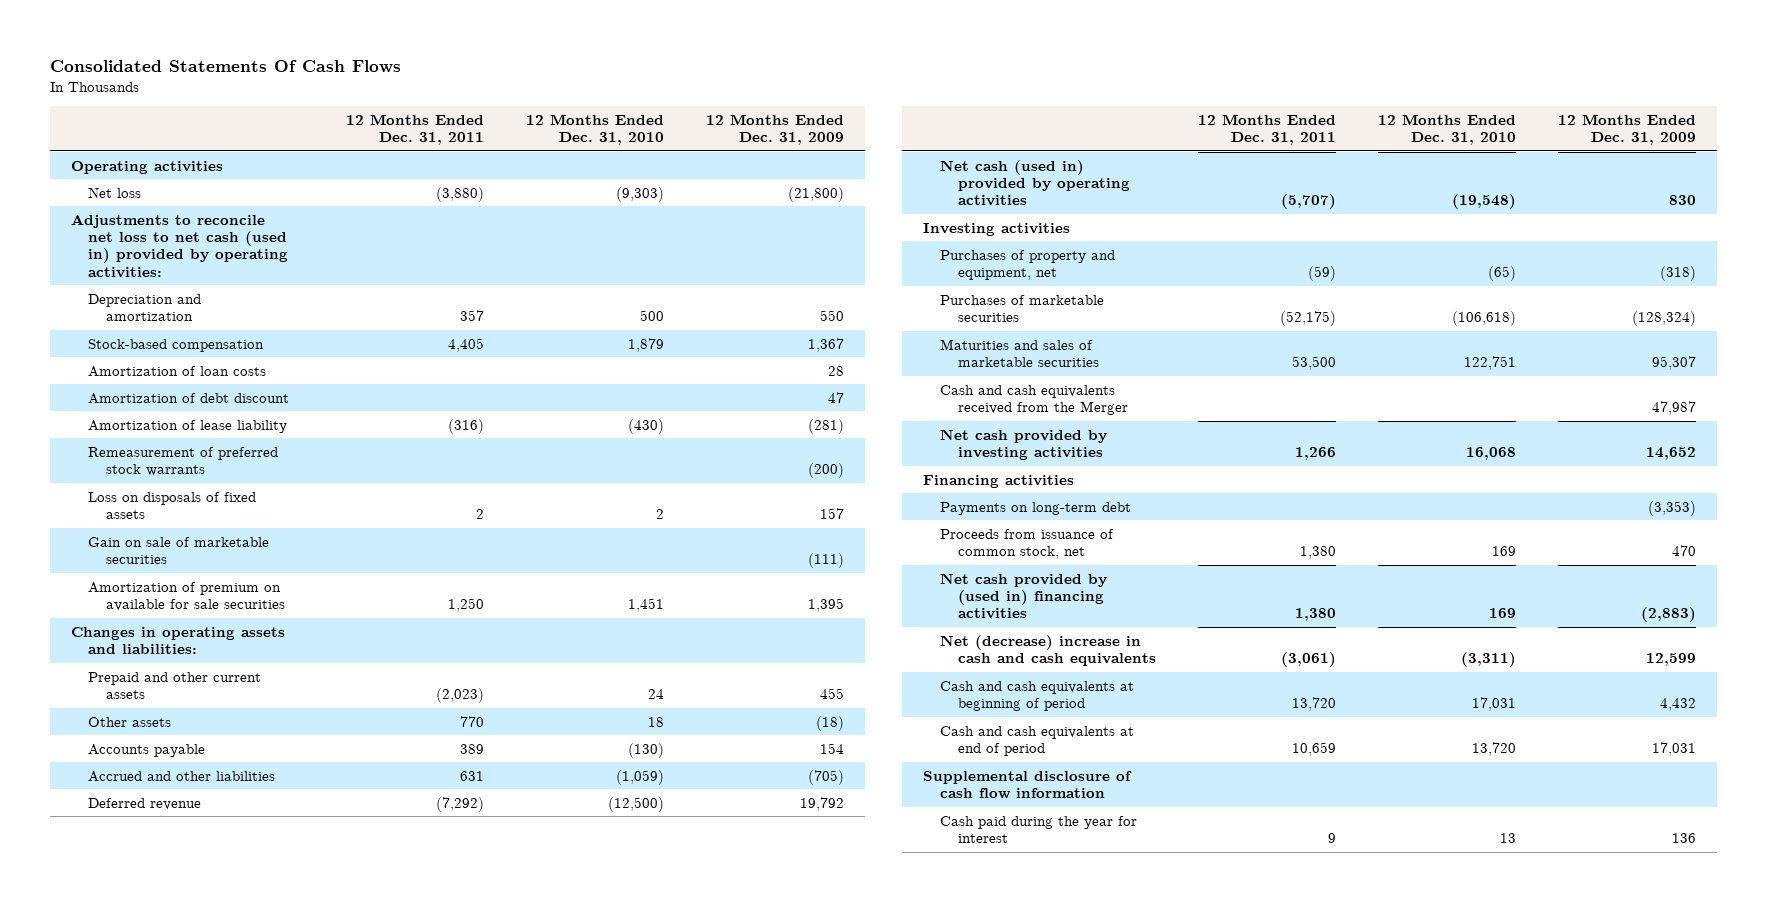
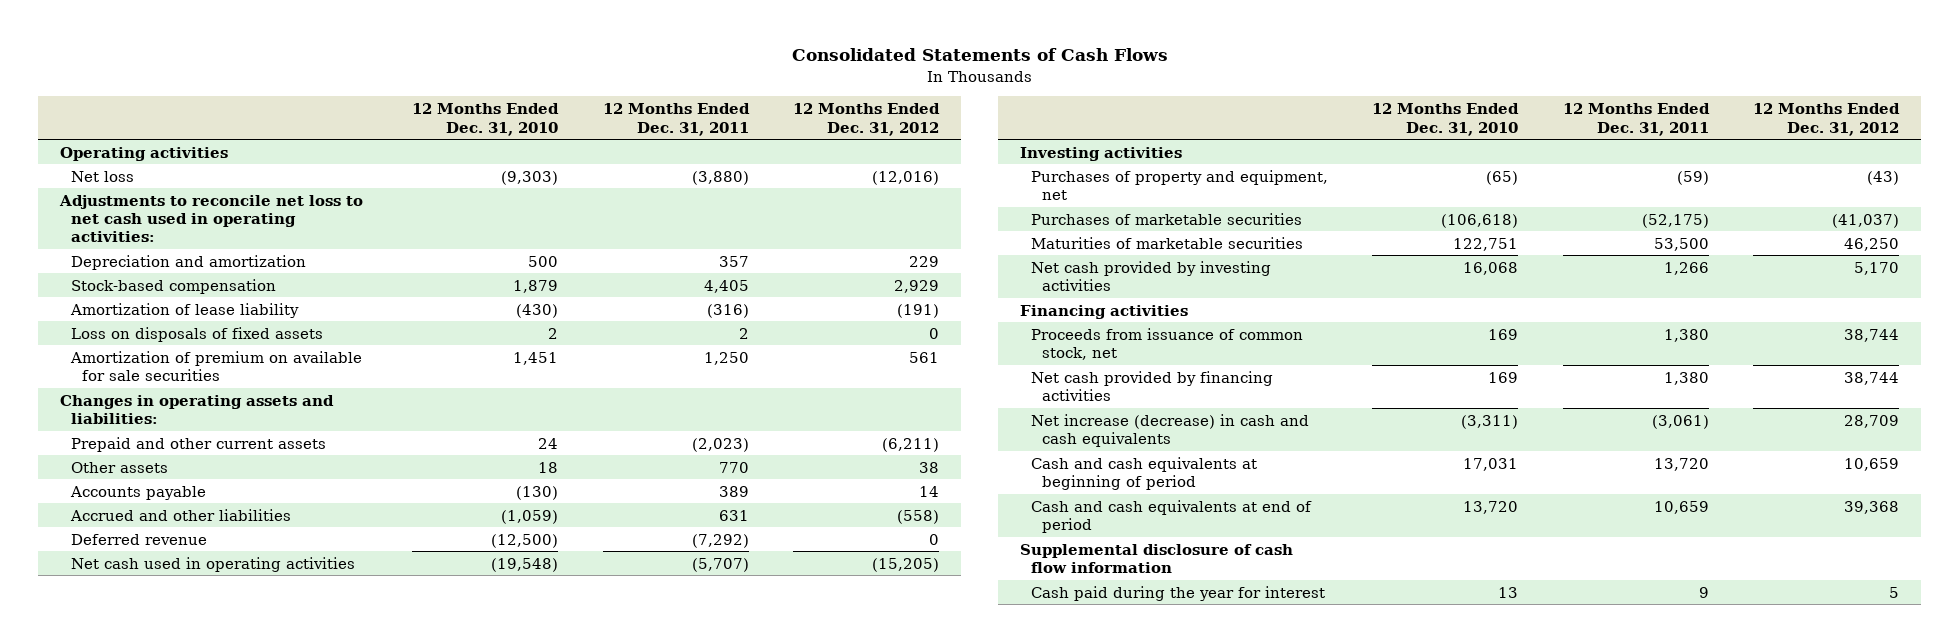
- Consolidated Statements Of Cash Flows
+ Consolidated Statements of Cash Flows
- | 12 Months Ended Dec. 31, 2011 | 12 Months Ended Dec. 31, 2010 | 12 Months Ended Dec. 31, 2009
+ | 12 Months Ended Dec. 31, 2010 | 12 Months Ended Dec. 31, 2011 | 12 Months Ended Dec. 31, 2012
- Adjustments to reconcile net loss to net cash (used in) provided by operating activities:
+ Adjustments to reconcile net loss to net cash used in operating activities:
- Amortization of loan costs | | | 28
- Amortization of debt discount | | | 47
- Remeasurement of preferred stock warrants | | | (200)
- Gain on sale of marketable securities | | | (111)
- Net cash (used in) provided by operating activities | (5,707) | (19,548) | 830
+ Net cash used in operating activities | (19,548) | (5,707) | (15,205)
- Maturities and sales of marketable securities | 53,500 | 122,751 | 95,307
- Cash and cash equivalents received from the Merger | | | 47,987
+ Maturities of marketable securities | 122,751 | 53,500 | 46,250
- Payments on long-term debt | | | (3,353)
- Net cash provided by (used in) financing activities | 1,380 | 169 | (2,883)
- Net (decrease) increase in cash and cash equivalents | (3,061) | (3,311) | 12,599
+ Net cash provided by financing activities | 169 | 1,380 | 38,744
+ Net increase (decrease) in cash and cash equivalents | (3,311) | (3,061) | 28,709

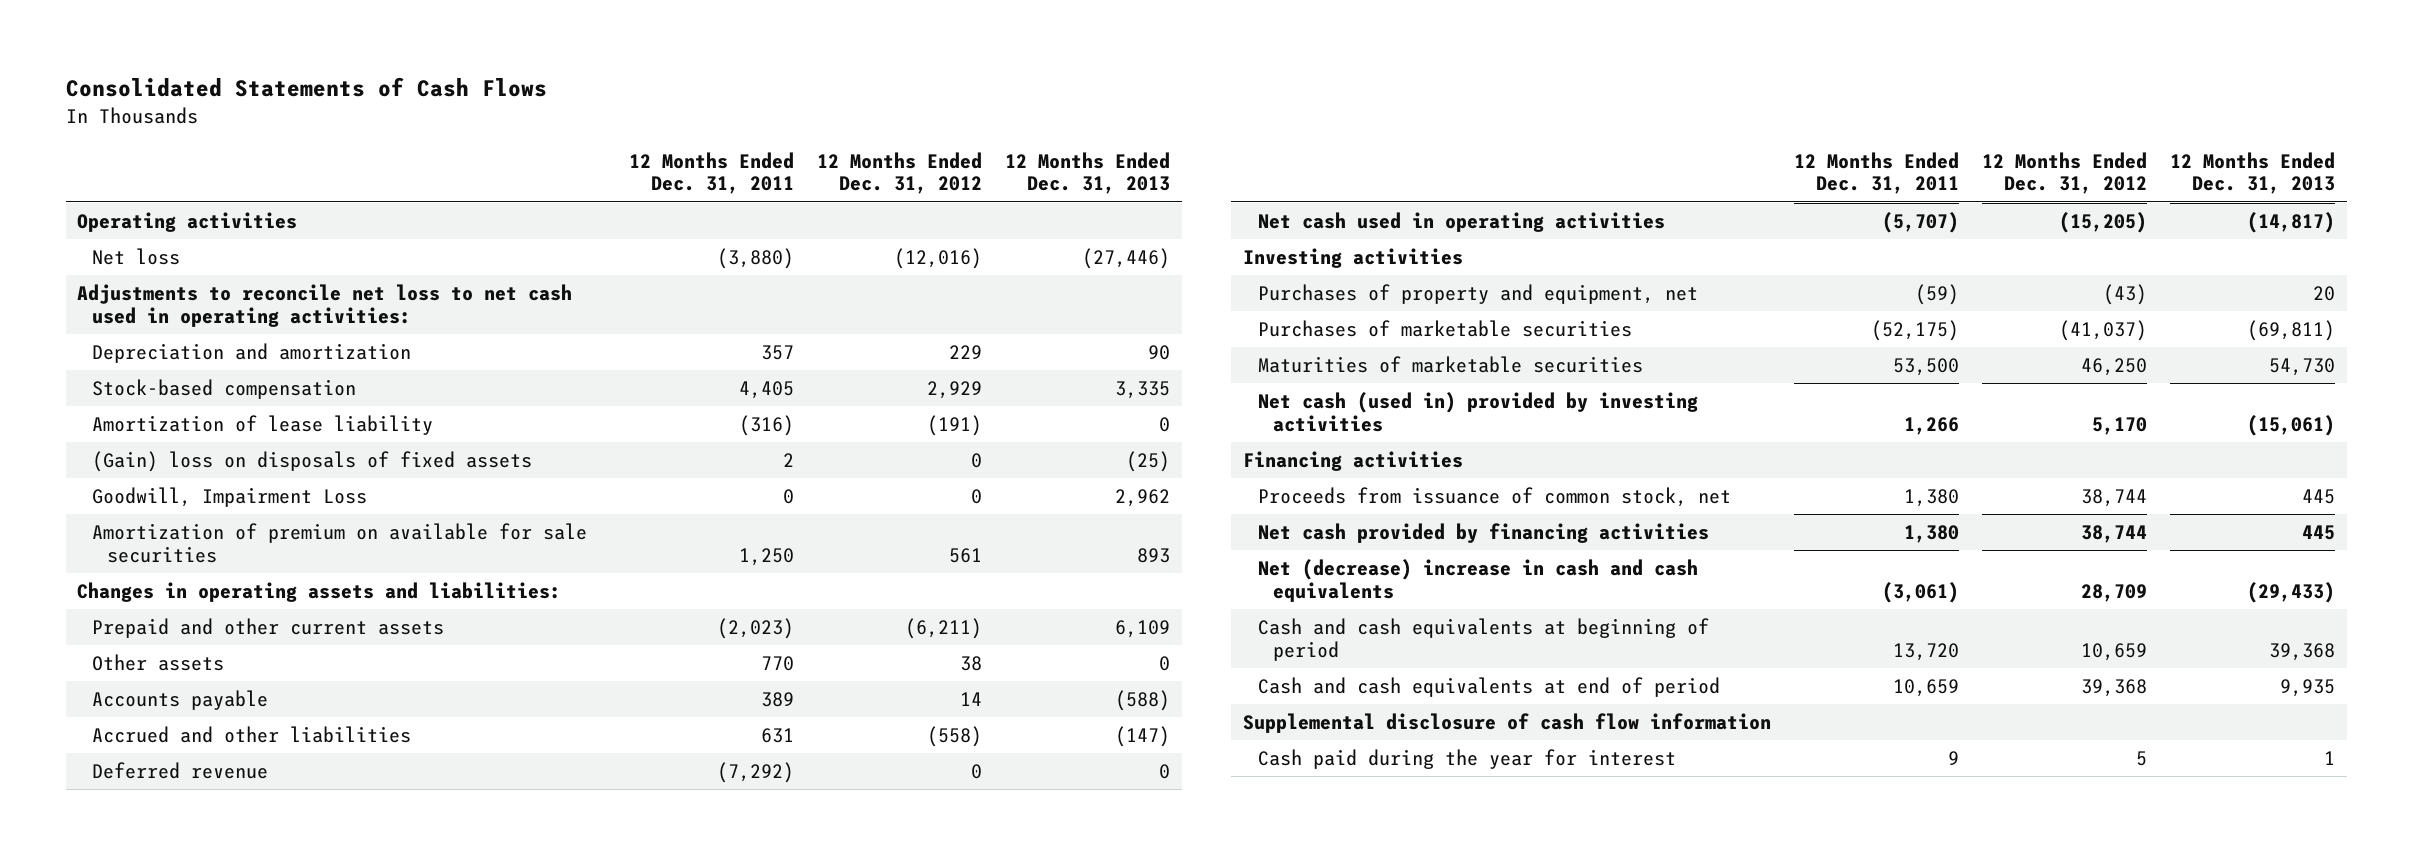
- | 12 Months Ended Dec. 31, 2010 | 12 Months Ended Dec. 31, 2011 | 12 Months Ended Dec. 31, 2012
+ | 12 Months Ended Dec. 31, 2011 | 12 Months Ended Dec. 31, 2012 | 12 Months Ended Dec. 31, 2013
- Loss on disposals of fixed assets | 2 | 2 | 0
+ (Gain) loss on disposals of fixed assets | 2 | 0 | (25)
+ Goodwill, Impairment Loss | 0 | 0 | 2,962
- Net cash provided by investing activities | 16,068 | 1,266 | 5,170
+ Net cash (used in) provided by investing activities | 1,266 | 5,170 | (15,061)
- Net increase (decrease) in cash and cash equivalents | (3,311) | (3,061) | 28,709
+ Net (decrease) increase in cash and cash equivalents | (3,061) | 28,709 | (29,433)

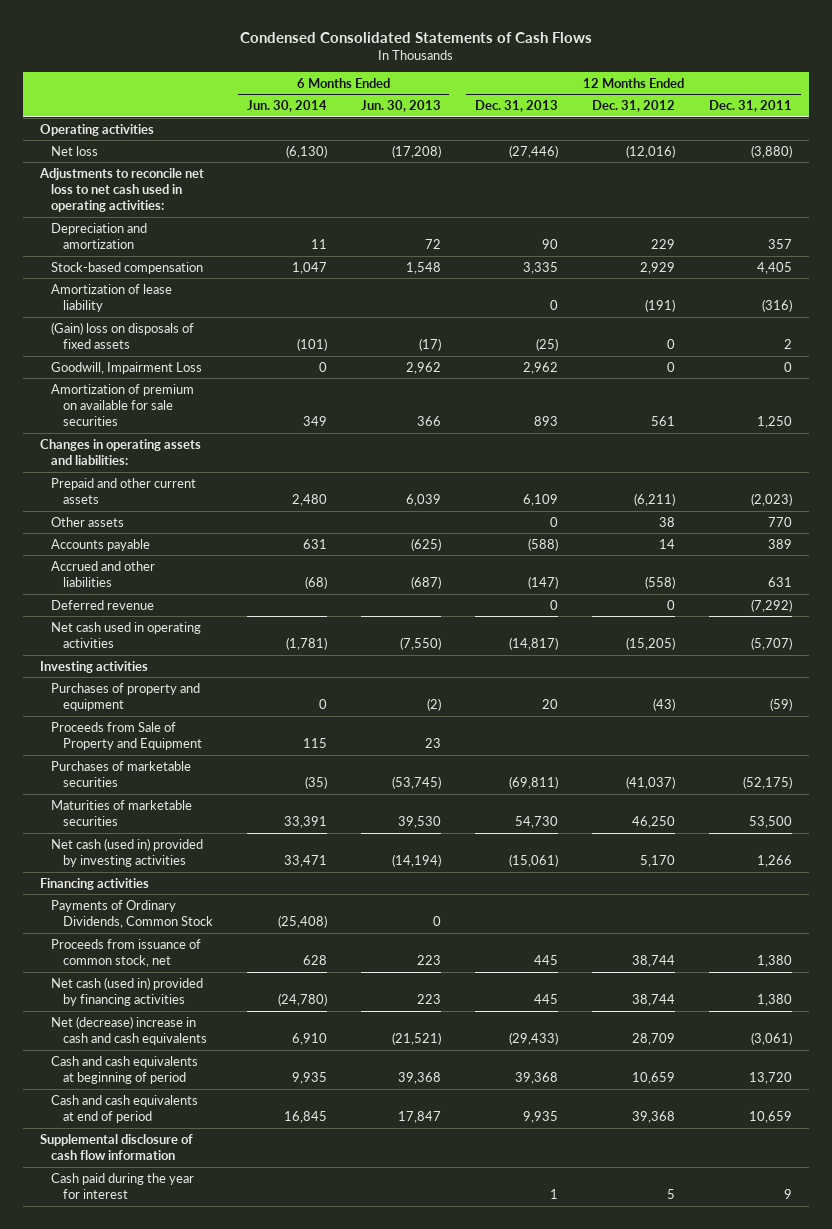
- Consolidated Statements of Cash Flows
+ Condensed Consolidated Statements of Cash Flows
- | 12 Months Ended Dec. 31, 2011 | 12 Months Ended Dec. 31, 2012 | 12 Months Ended Dec. 31, 2013
+ | 6 Months Ended Jun. 30, 2014 | 6 Months Ended Jun. 30, 2013 | 12 Months Ended Dec. 31, 2013 | 12 Months Ended Dec. 31, 2012 | 12 Months Ended Dec. 31, 2011
- Purchases of property and equipment, net | (59) | (43) | 20
+ Purchases of property and equipment | 0 | (2) | 20 | (43) | (59)
+ Proceeds from Sale of Property and Equipment | 115 | 23 | | |
+ Payments of Ordinary Dividends, Common Stock | (25,408) | 0 | | |
- Net cash provided by financing activities | 1,380 | 38,744 | 445
+ Net cash (used in) provided by financing activities | (24,780) | 223 | 445 | 38,744 | 1,380

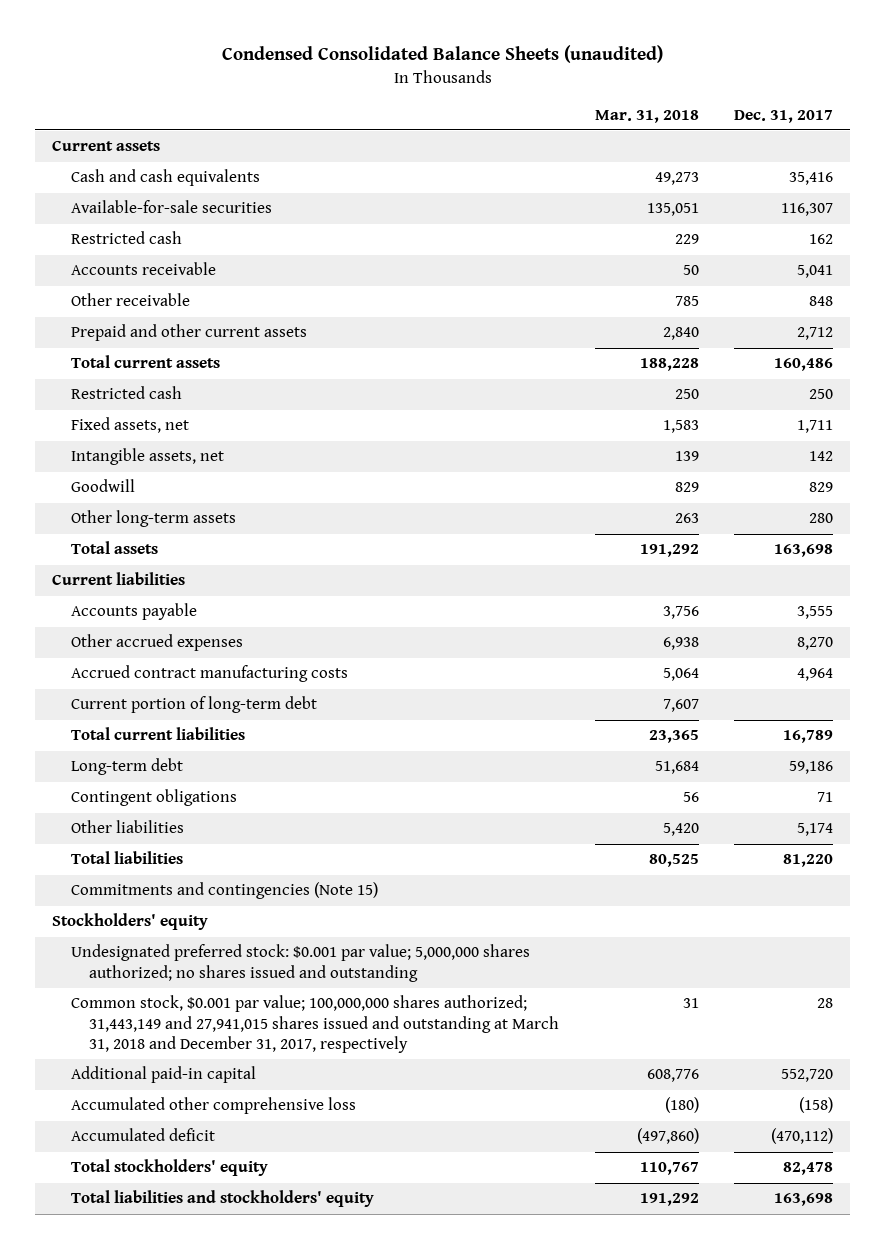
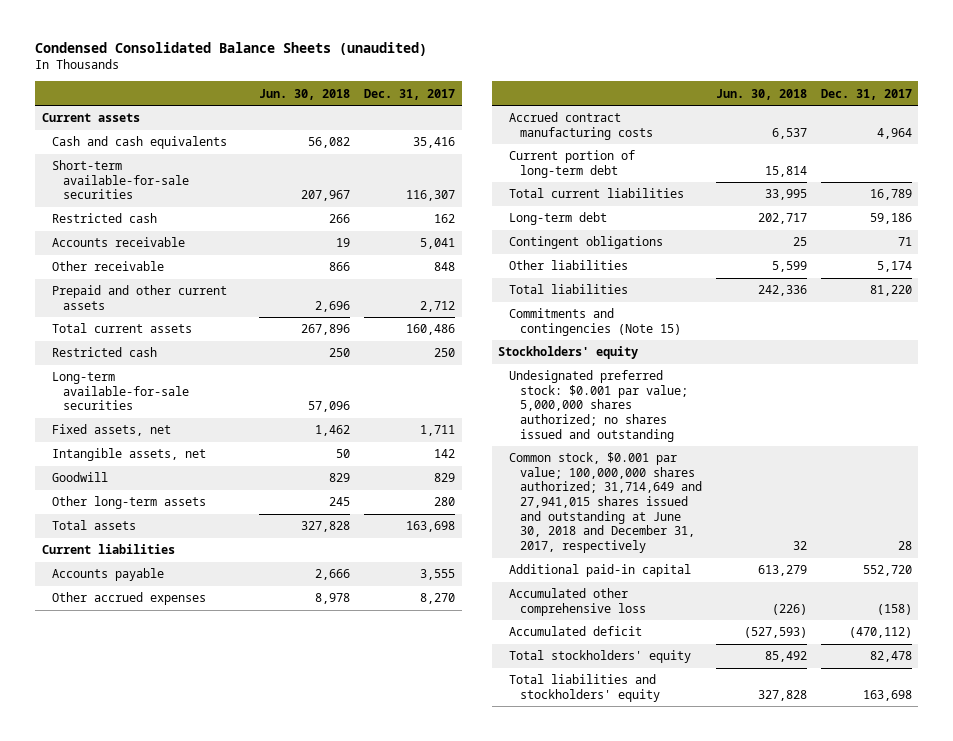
- | Mar. 31, 2018 | Dec. 31, 2017
+ | Jun. 30, 2018 | Dec. 31, 2017
- Available-for-sale securities | 135,051 | 116,307
+ Short-term available-for-sale securities | 207,967 | 116,307
+ Long-term available-for-sale securities | 57,096 |
- Common stock, $0.001 par value; 100,000,000 shares authorized; 31,443,149 and 27,941,015 shares issued and outstanding at March 31, 2018 and December 31, 2017, respectively | 31 | 28
+ Common stock, $0.001 par value; 100,000,000 shares authorized; 31,714,649 and 27,941,015 shares issued and outstanding at June 30, 2018 and December 31, 2017, respectively | 32 | 28

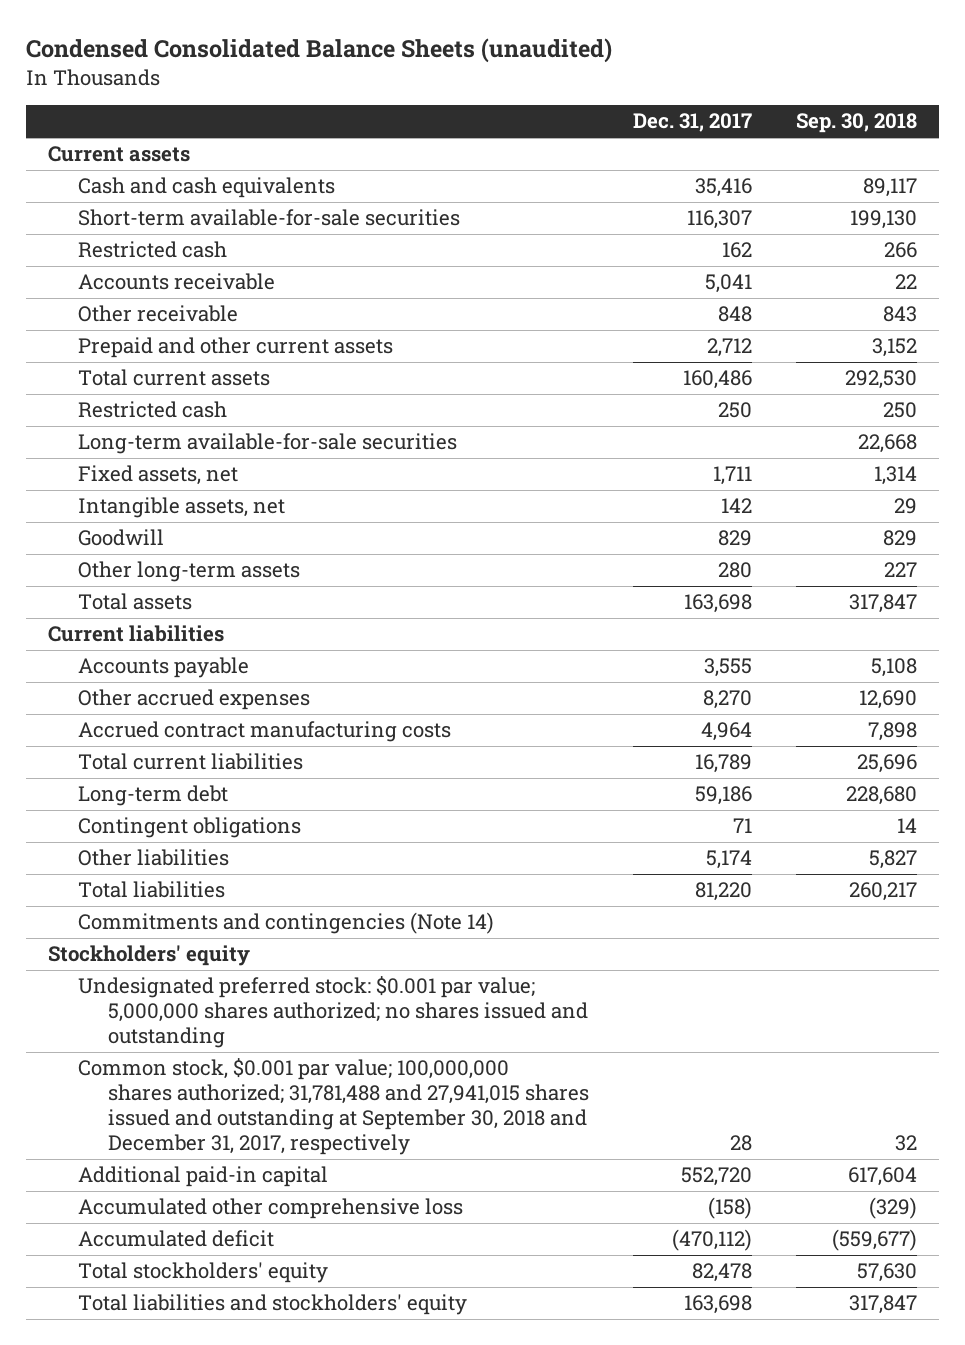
- | Jun. 30, 2018 | Dec. 31, 2017
+ | Dec. 31, 2017 | Sep. 30, 2018
- Current portion of long-term debt | 15,814 |
- Commitments and contingencies (Note 15)
+ Commitments and contingencies (Note 14)
- Common stock, $0.001 par value; 100,000,000 shares authorized; 31,714,649 and 27,941,015 shares issued and outstanding at June 30, 2018 and December 31, 2017, respectively | 32 | 28
+ Common stock, $0.001 par value; 100,000,000 shares authorized; 31,781,488 and 27,941,015 shares issued and outstanding at September 30, 2018 and December 31, 2017, respectively | 28 | 32

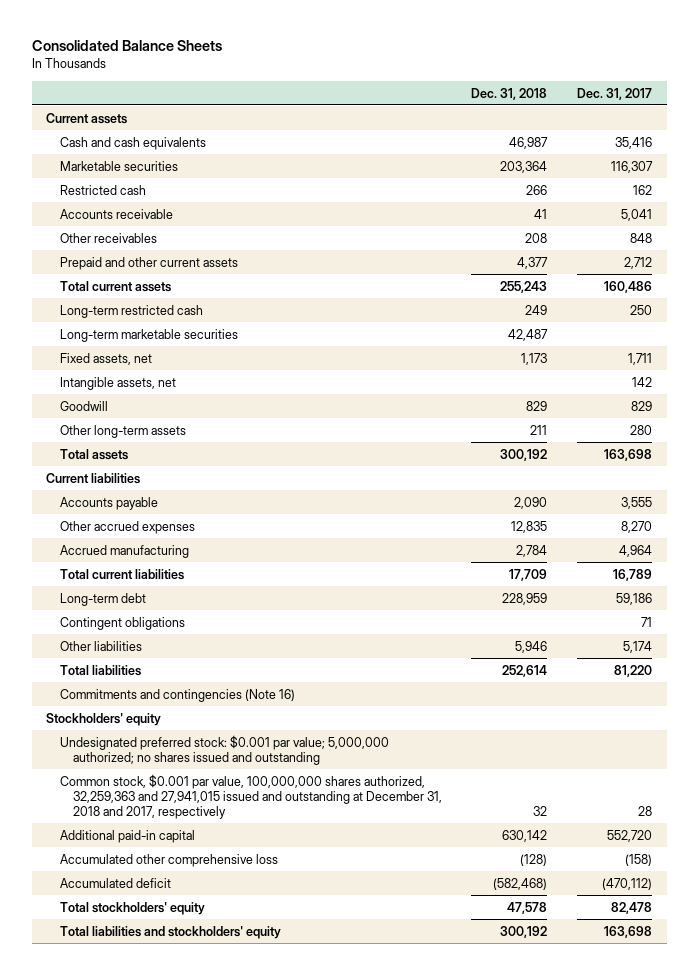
- Condensed Consolidated Balance Sheets (unaudited)
+ Consolidated Balance Sheets
- | Dec. 31, 2017 | Sep. 30, 2018
+ | Dec. 31, 2018 | Dec. 31, 2017
- Short-term available-for-sale securities | 116,307 | 199,130
+ Marketable securities | 203,364 | 116,307
- Other receivable | 848 | 843
+ Other receivables | 208 | 848
- Restricted cash | 250 | 250
- Long-term available-for-sale securities | | 22,668
+ Long-term restricted cash | 249 | 250
+ Long-term marketable securities | 42,487 |
- Accrued contract manufacturing costs | 4,964 | 7,898
+ Accrued manufacturing | 2,784 | 4,964
- Commitments and contingencies (Note 14)
+ Commitments and contingencies (Note 16)
- Undesignated preferred stock: $0.001 par value; 5,000,000 shares authorized; no shares issued and outstanding
- Common stock, $0.001 par value; 100,000,000 shares authorized; 31,781,488 and 27,941,015 shares issued and outstanding at September 30, 2018 and December 31, 2017, respectively | 28 | 32
+ Undesignated preferred stock: $0.001 par value; 5,000,000 authorized; no shares issued and outstanding
+ Common stock, $0.001 par value, 100,000,000 shares authorized, 32,259,363 and 27,941,015 issued and outstanding at December 31, 2018 and 2017, respectively | 32 | 28

